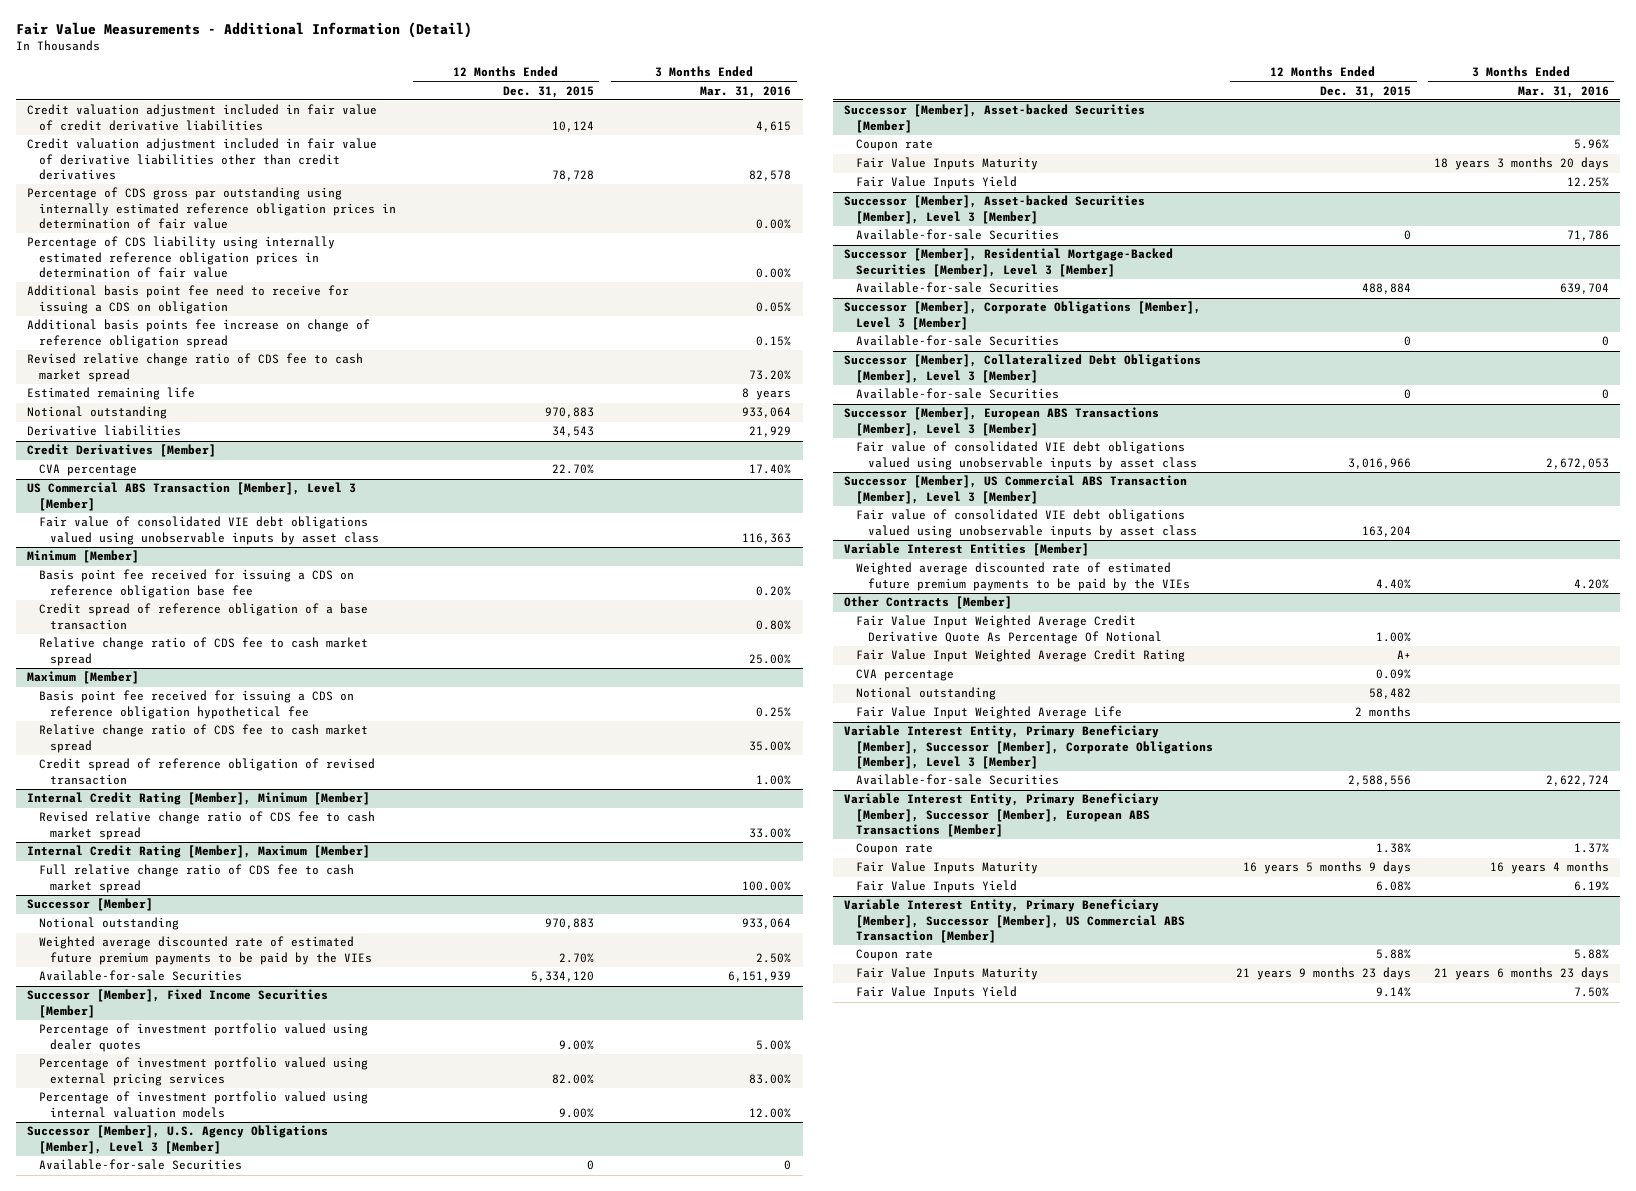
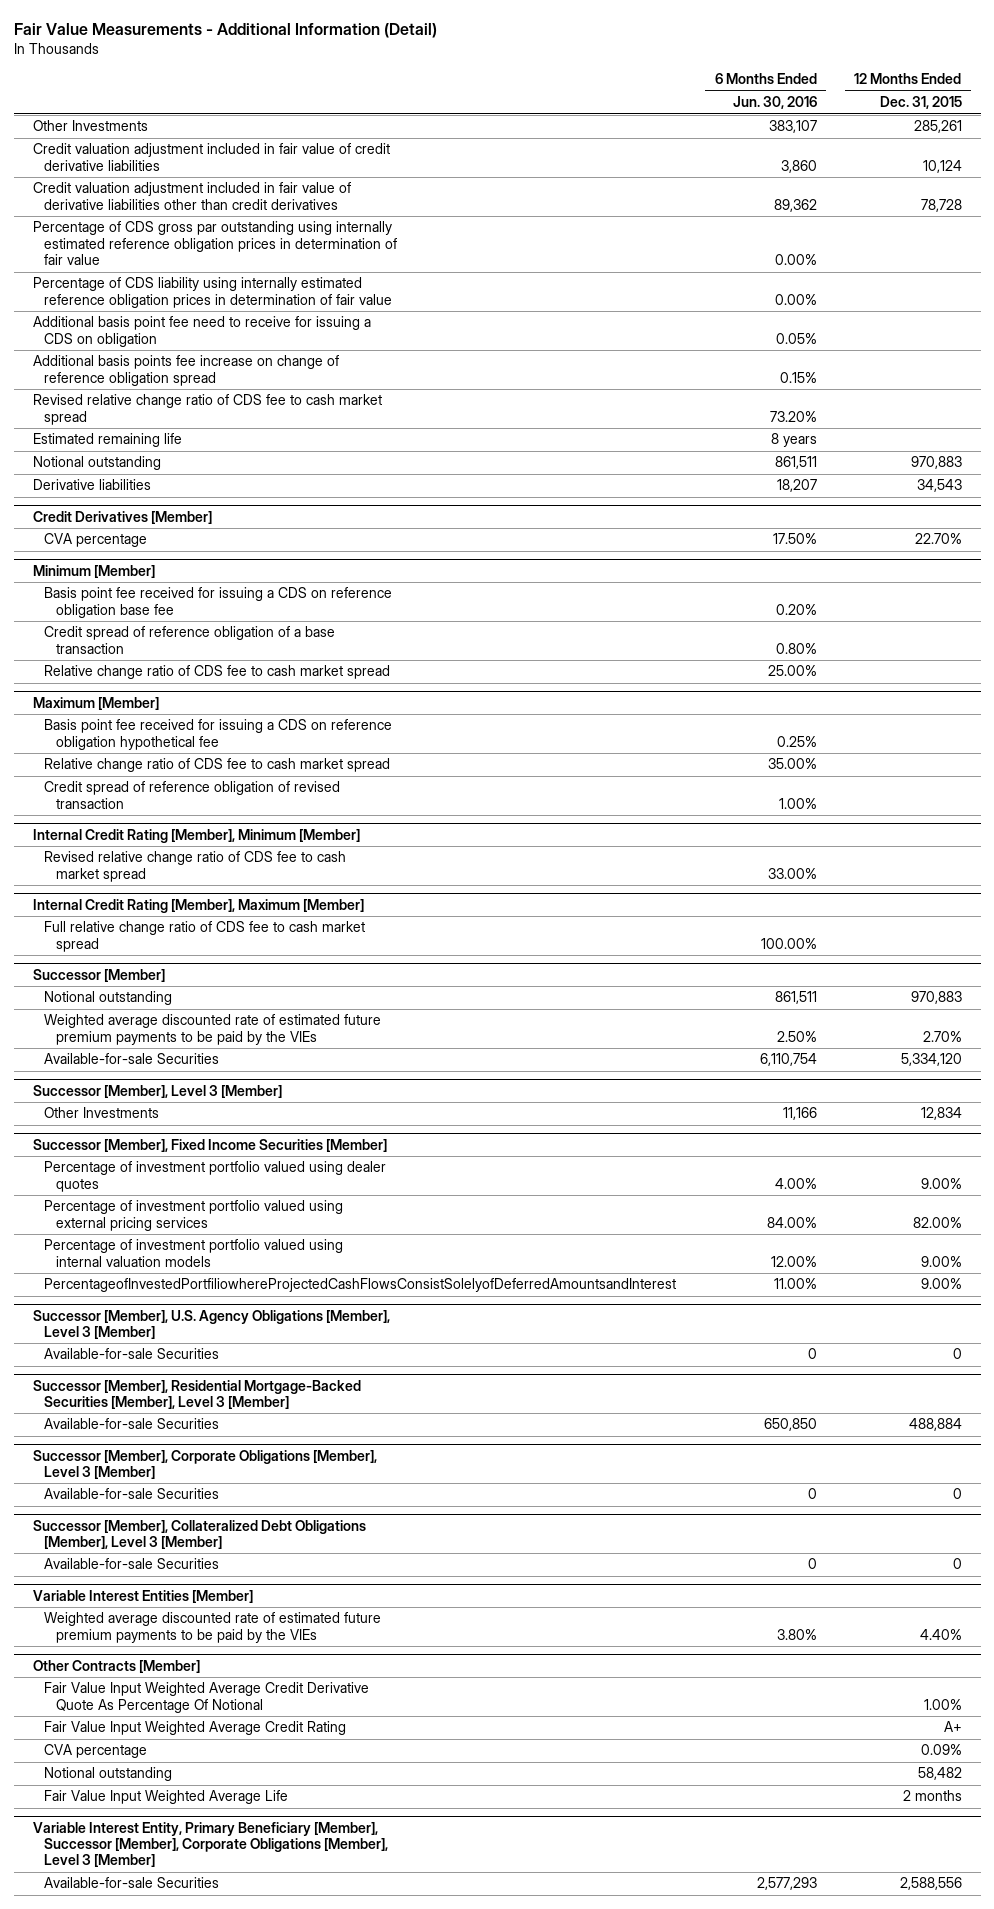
- | 12 Months Ended Dec. 31, 2015 | 3 Months Ended Mar. 31, 2016
+ | 6 Months Ended Jun. 30, 2016 | 12 Months Ended Dec. 31, 2015
+ Other Investments | 383,107 | 285,261
- US Commercial ABS Transaction [Member], Level 3 [Member]
- Fair value of consolidated VIE debt obligations valued using unobservable inputs by asset class | | 116,363
+ Successor [Member], Level 3 [Member]
+ Other Investments | 11,166 | 12,834
@ Successor [Member], Fixed Income Securities [Member]
+ PercentageofInvestedPortfiliowhereProjectedCashFlowsConsistSolelyofDeferredAmountsandInterest | 11.00% | 9.00%
- Successor [Member], Asset-backed Securities [Member]
- Coupon rate | | 5.96%
- Fair Value Inputs Maturity | | 18 years 3 months 20 days
- Fair Value Inputs Yield | | 12.25%
- Successor [Member], Asset-backed Securities [Member], Level 3 [Member]
- Available-for-sale Securities | 0 | 71,786
- Successor [Member], European ABS Transactions [Member], Level 3 [Member]
- Fair value of consolidated VIE debt obligations valued using unobservable inputs by asset class | 3,016,966 | 2,672,053
- Successor [Member], US Commercial ABS Transaction [Member], Level 3 [Member]
- Fair value of consolidated VIE debt obligations valued using unobservable inputs by asset class | 163,204 |
- Variable Interest Entity, Primary Beneficiary [Member], Successor [Member], European ABS Transactions [Member]
- Coupon rate | 1.38% | 1.37%
- Fair Value Inputs Maturity | 16 years 5 months 9 days | 16 years 4 months
- Fair Value Inputs Yield | 6.08% | 6.19%
- Variable Interest Entity, Primary Beneficiary [Member], Successor [Member], US Commercial ABS Transaction [Member]
- Coupon rate | 5.88% | 5.88%
- Fair Value Inputs Maturity | 21 years 9 months 23 days | 21 years 6 months 23 days
- Fair Value Inputs Yield | 9.14% | 7.50%

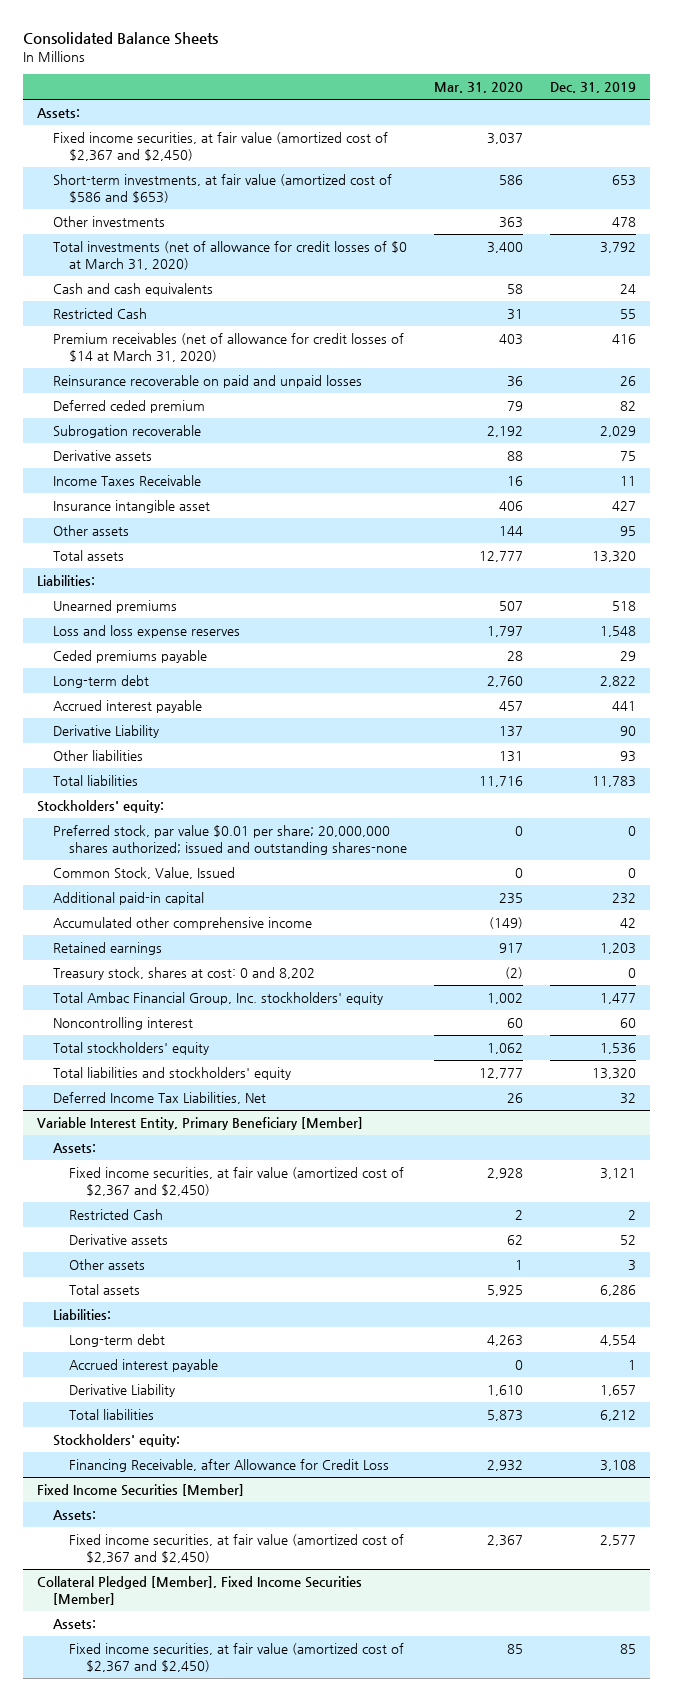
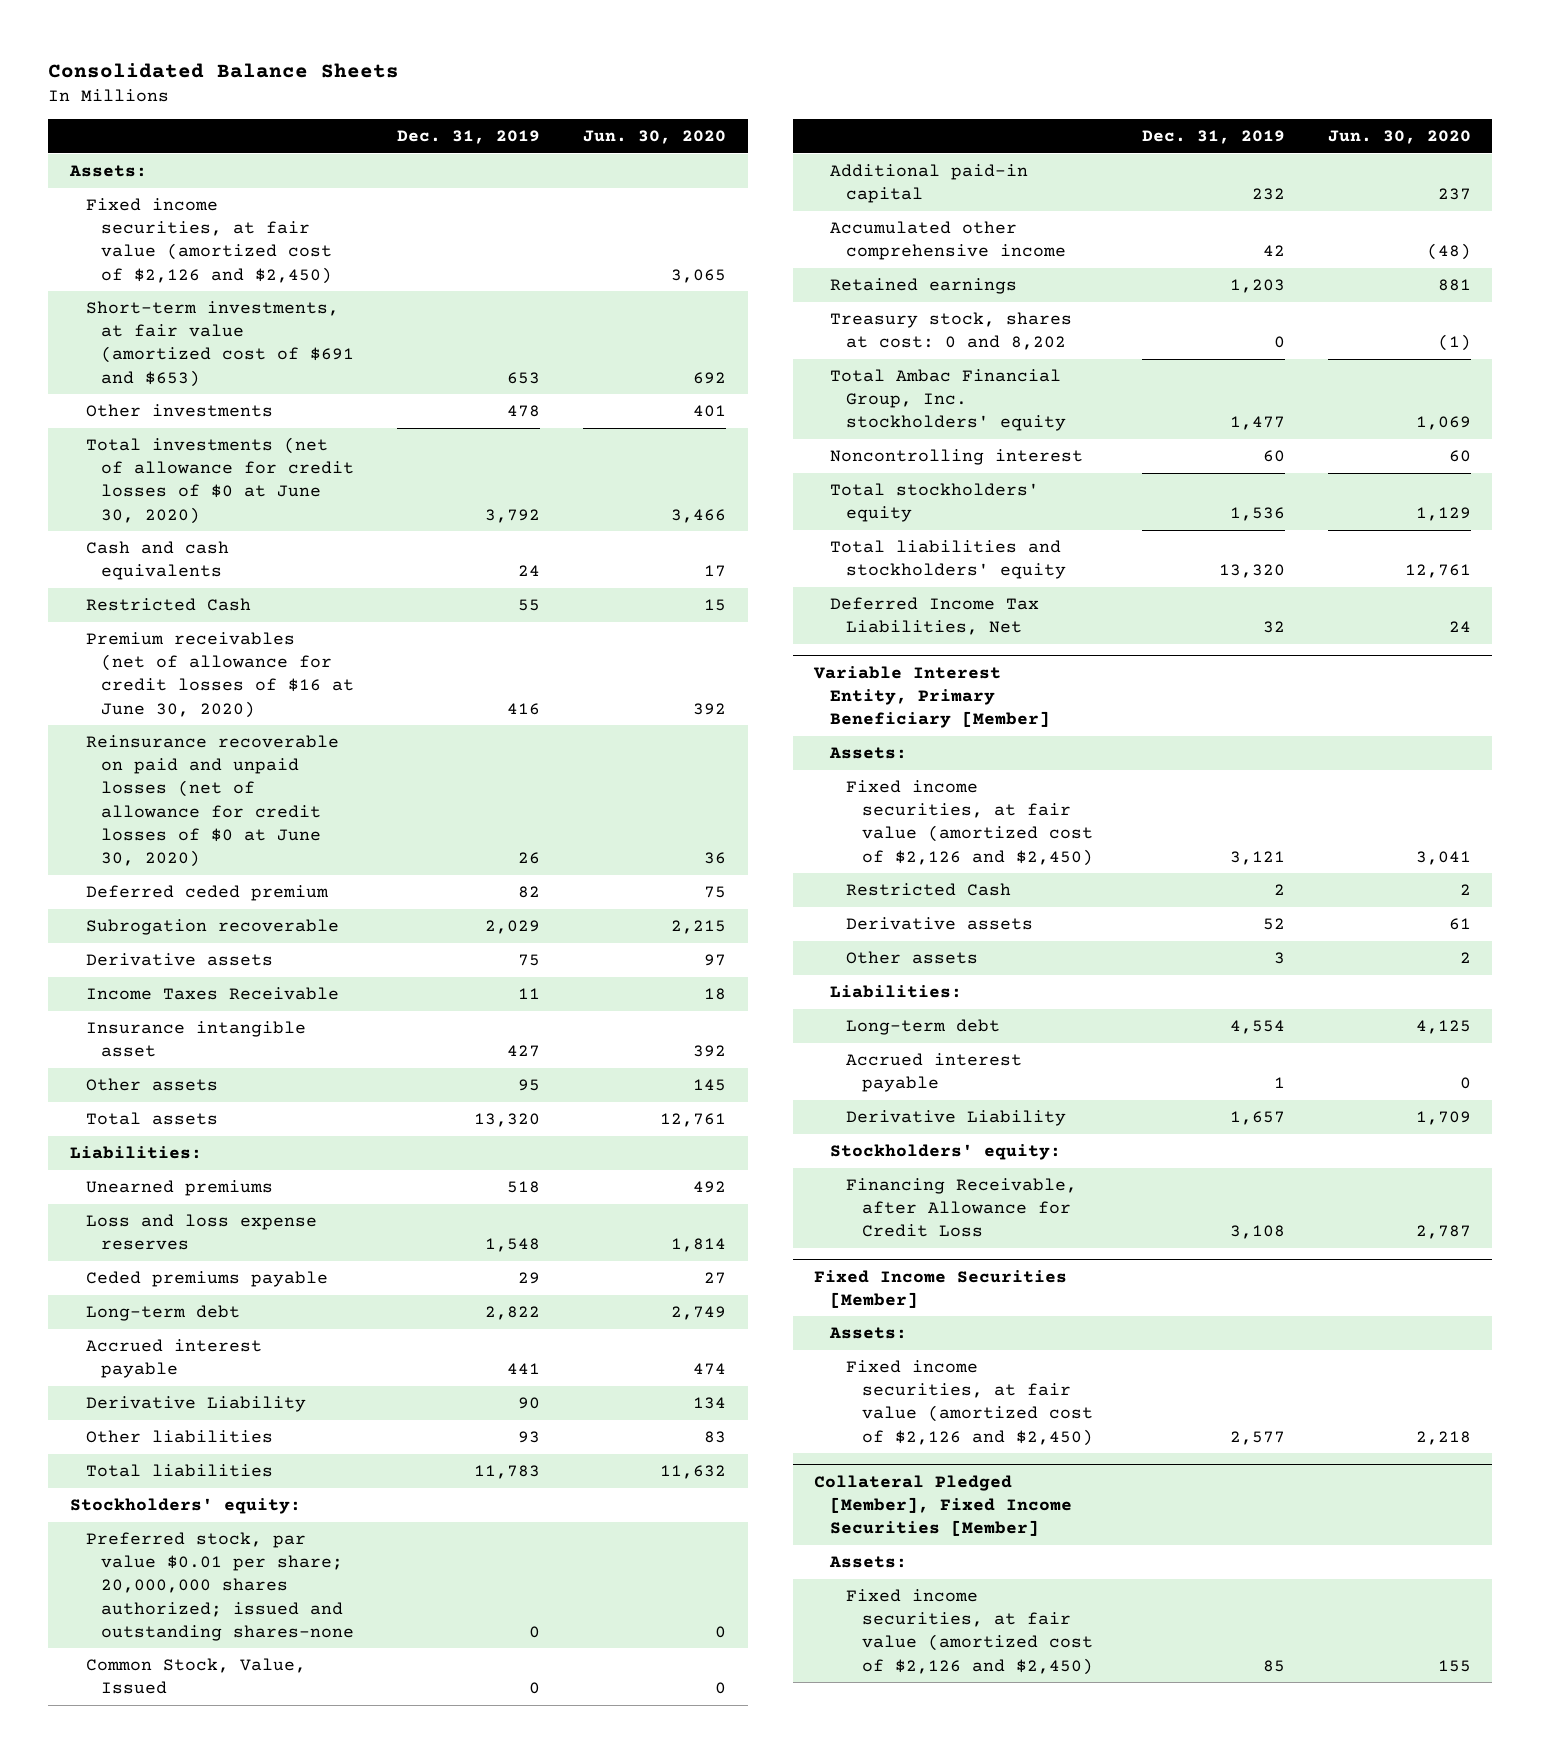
- | Mar. 31, 2020 | Dec. 31, 2019
+ | Dec. 31, 2019 | Jun. 30, 2020
- Fixed income securities, at fair value (amortized cost of $2,367 and $2,450) | 3,037 |
- Short-term investments, at fair value (amortized cost of $586 and $653) | 586 | 653
+ Fixed income securities, at fair value (amortized cost of $2,126 and $2,450) | | 3,065
+ Short-term investments, at fair value (amortized cost of $691 and $653) | 653 | 692
- Total investments (net of allowance for credit losses of $0 at March 31, 2020) | 3,400 | 3,792
+ Total investments (net of allowance for credit losses of $0 at June 30, 2020) | 3,792 | 3,466
- Premium receivables (net of allowance for credit losses of $14 at March 31, 2020) | 403 | 416
- Reinsurance recoverable on paid and unpaid losses | 36 | 26
+ Premium receivables (net of allowance for credit losses of $16 at June 30, 2020) | 416 | 392
+ Reinsurance recoverable on paid and unpaid losses (net of allowance for credit losses of $0 at June 30, 2020) | 26 | 36
@ Variable Interest Entity, Primary Beneficiary [Member]
- Fixed income securities, at fair value (amortized cost of $2,367 and $2,450) | 2,928 | 3,121
+ Fixed income securities, at fair value (amortized cost of $2,126 and $2,450) | 3,121 | 3,041
- Total assets | 5,925 | 6,286
- Total liabilities | 5,873 | 6,212
@ Fixed Income Securities [Member]
- Fixed income securities, at fair value (amortized cost of $2,367 and $2,450) | 2,367 | 2,577
+ Fixed income securities, at fair value (amortized cost of $2,126 and $2,450) | 2,577 | 2,218
@ Collateral Pledged [Member], Fixed Income Securities [Member]
- Fixed income securities, at fair value (amortized cost of $2,367 and $2,450) | 85 | 85
+ Fixed income securities, at fair value (amortized cost of $2,126 and $2,450) | 85 | 155

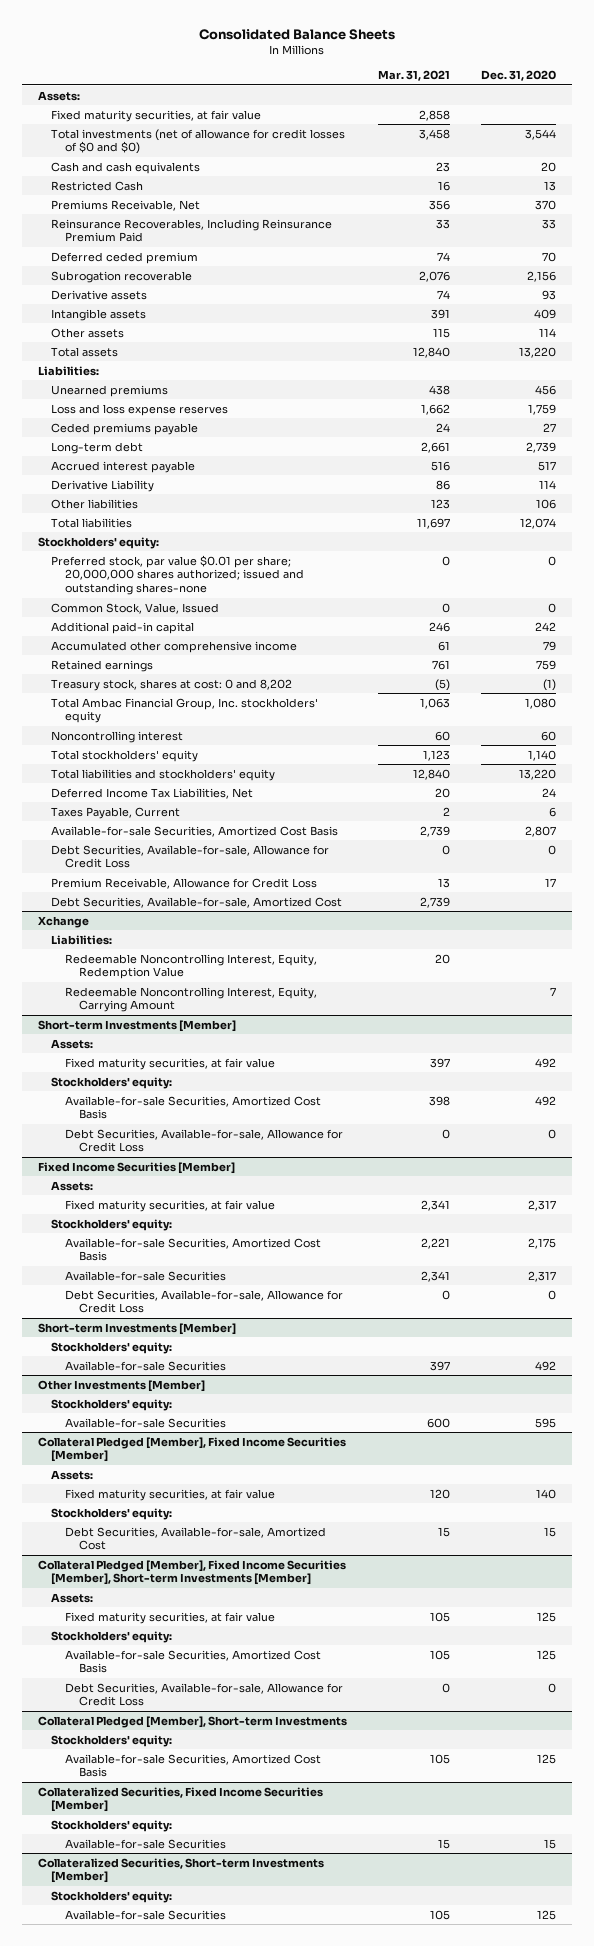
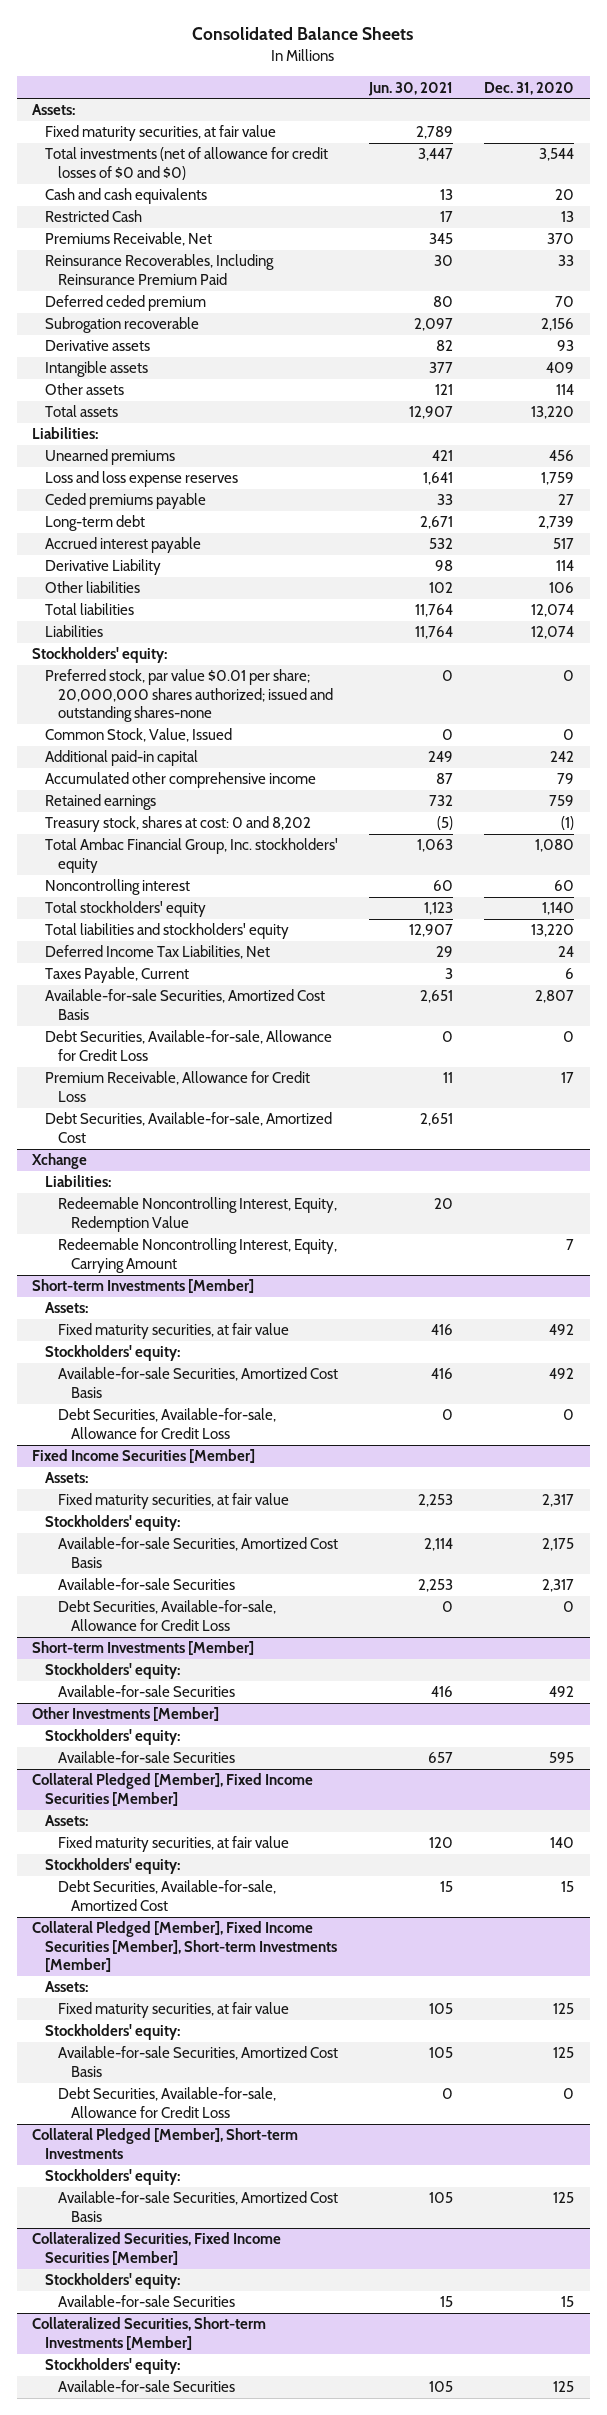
- | Mar. 31, 2021 | Dec. 31, 2020
+ | Jun. 30, 2021 | Dec. 31, 2020
+ Liabilities | 11,764 | 12,074

